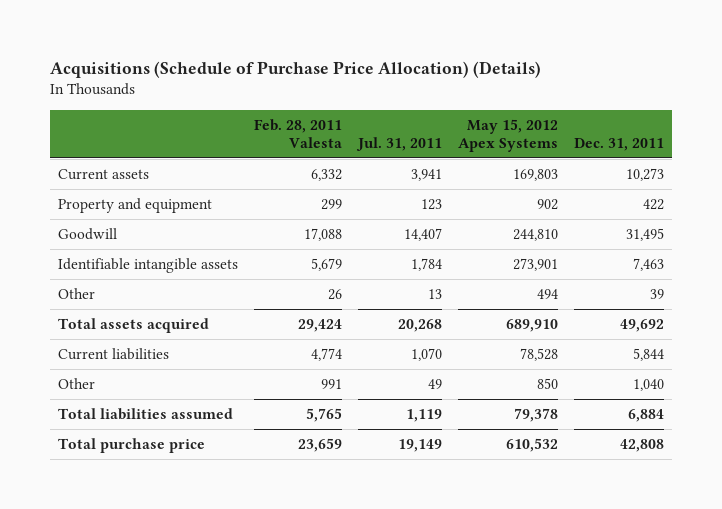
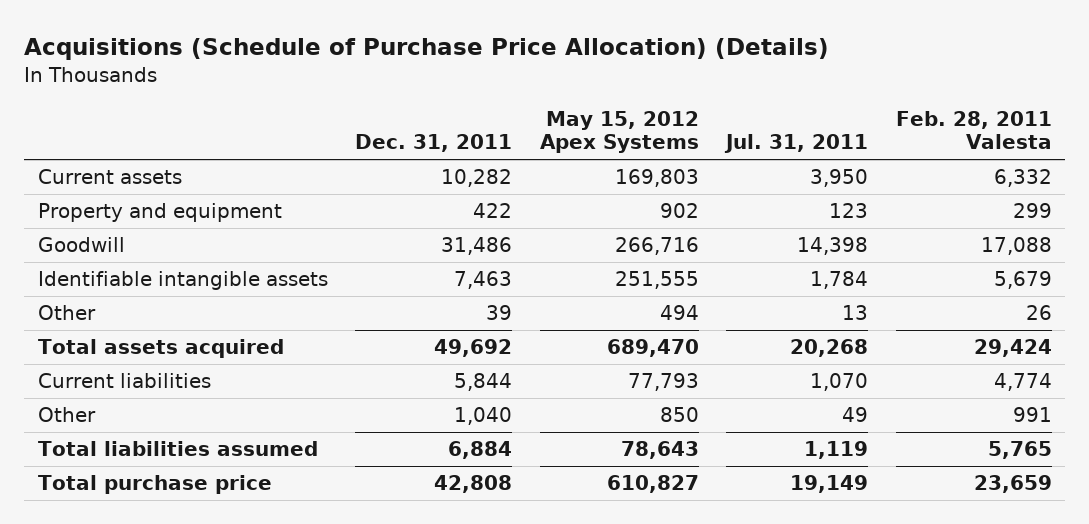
- | Feb. 28, 2011 Valesta | Jul. 31, 2011 | May 15, 2012 Apex Systems | Dec. 31, 2011
+ | Dec. 31, 2011 | May 15, 2012 Apex Systems | Jul. 31, 2011 | Feb. 28, 2011 Valesta
- Current assets | 6,332 | 3,941 | 169,803 | 10,273
+ Current assets | 10,282 | 169,803 | 3,950 | 6,332
- Goodwill | 17,088 | 14,407 | 244,810 | 31,495
- Identifiable intangible assets | 5,679 | 1,784 | 273,901 | 7,463
+ Goodwill | 31,486 | 266,716 | 14,398 | 17,088
+ Identifiable intangible assets | 7,463 | 251,555 | 1,784 | 5,679
- Total assets acquired | 29,424 | 20,268 | 689,910 | 49,692
- Current liabilities | 4,774 | 1,070 | 78,528 | 5,844
+ Total assets acquired | 49,692 | 689,470 | 20,268 | 29,424
+ Current liabilities | 5,844 | 77,793 | 1,070 | 4,774
- Total liabilities assumed | 5,765 | 1,119 | 79,378 | 6,884
- Total purchase price | 23,659 | 19,149 | 610,532 | 42,808
+ Total liabilities assumed | 6,884 | 78,643 | 1,119 | 5,765
+ Total purchase price | 42,808 | 610,827 | 19,149 | 23,659

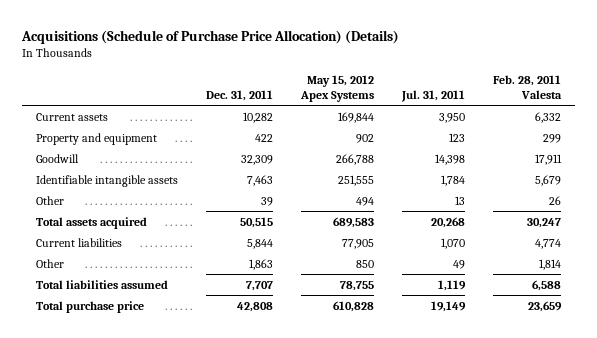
- Current assets | 10,282 | 169,803 | 3,950 | 6,332
+ Current assets | 10,282 | 169,844 | 3,950 | 6,332
- Goodwill | 31,486 | 266,716 | 14,398 | 17,088
+ Goodwill | 32,309 | 266,788 | 14,398 | 17,911
- Total assets acquired | 49,692 | 689,470 | 20,268 | 29,424
- Current liabilities | 5,844 | 77,793 | 1,070 | 4,774
- Other | 1,040 | 850 | 49 | 991
- Total liabilities assumed | 6,884 | 78,643 | 1,119 | 5,765
- Total purchase price | 42,808 | 610,827 | 19,149 | 23,659
+ Total assets acquired | 50,515 | 689,583 | 20,268 | 30,247
+ Current liabilities | 5,844 | 77,905 | 1,070 | 4,774
+ Other | 1,863 | 850 | 49 | 1,814
+ Total liabilities assumed | 7,707 | 78,755 | 1,119 | 6,588
+ Total purchase price | 42,808 | 610,828 | 19,149 | 23,659

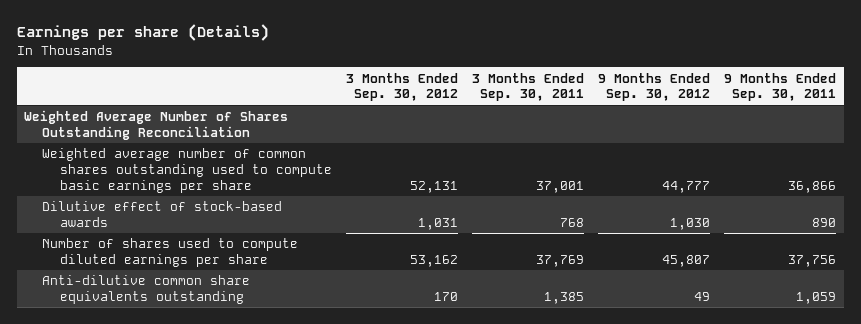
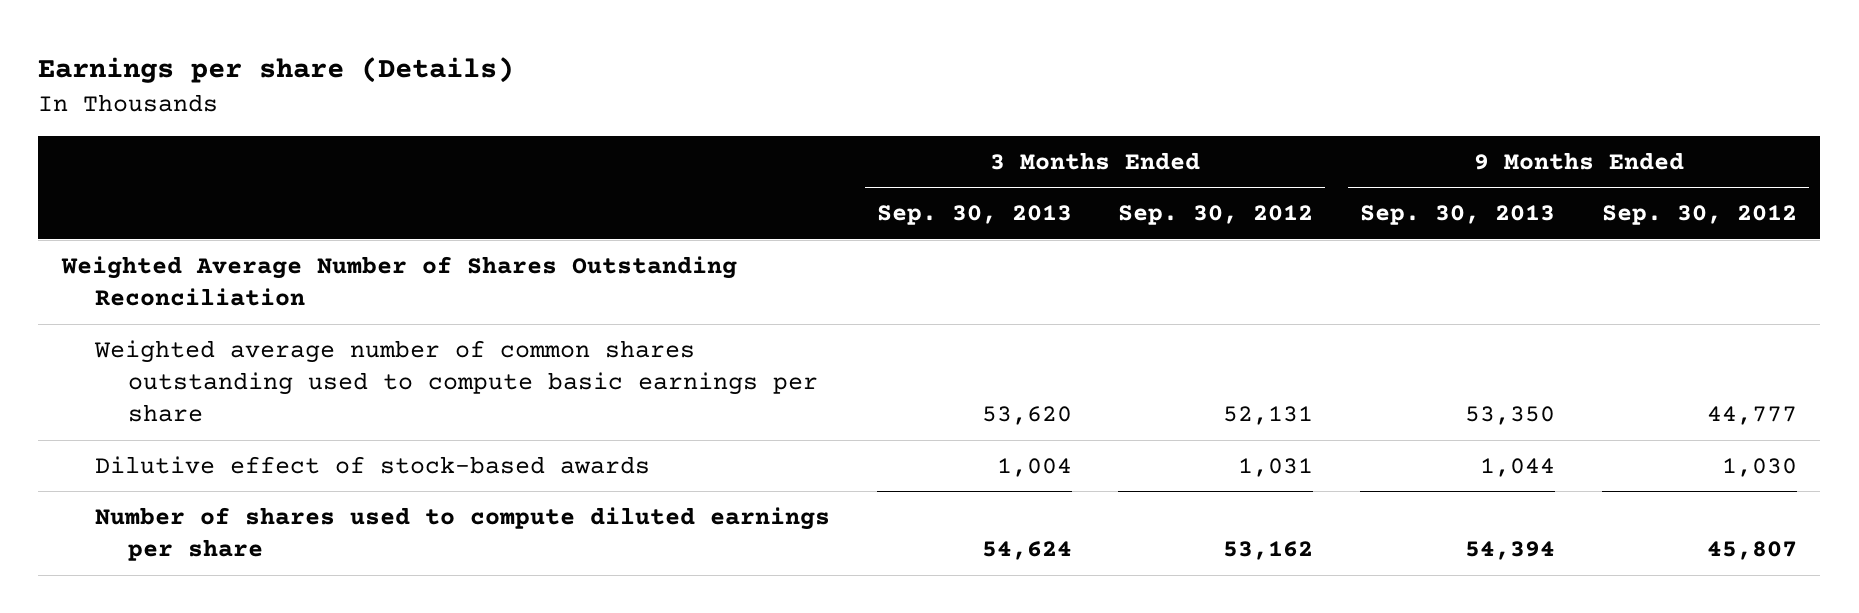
- | 3 Months Ended Sep. 30, 2012 | 3 Months Ended Sep. 30, 2011 | 9 Months Ended Sep. 30, 2012 | 9 Months Ended Sep. 30, 2011
+ | 3 Months Ended Sep. 30, 2013 | 3 Months Ended Sep. 30, 2012 | 9 Months Ended Sep. 30, 2013 | 9 Months Ended Sep. 30, 2012
- Anti-dilutive common share equivalents outstanding | 170 | 1,385 | 49 | 1,059

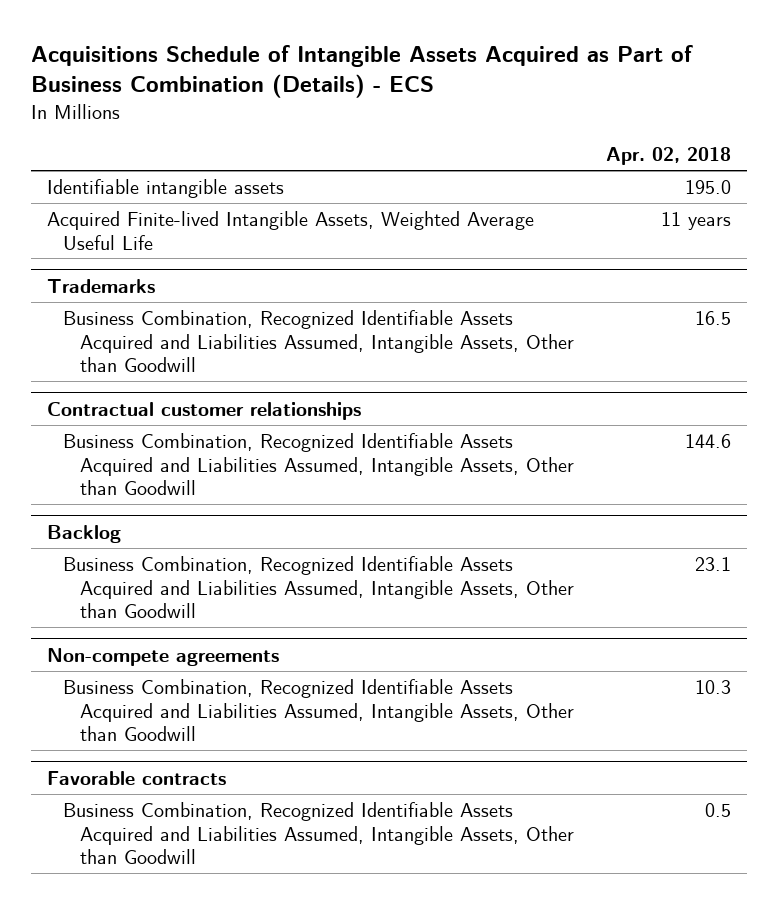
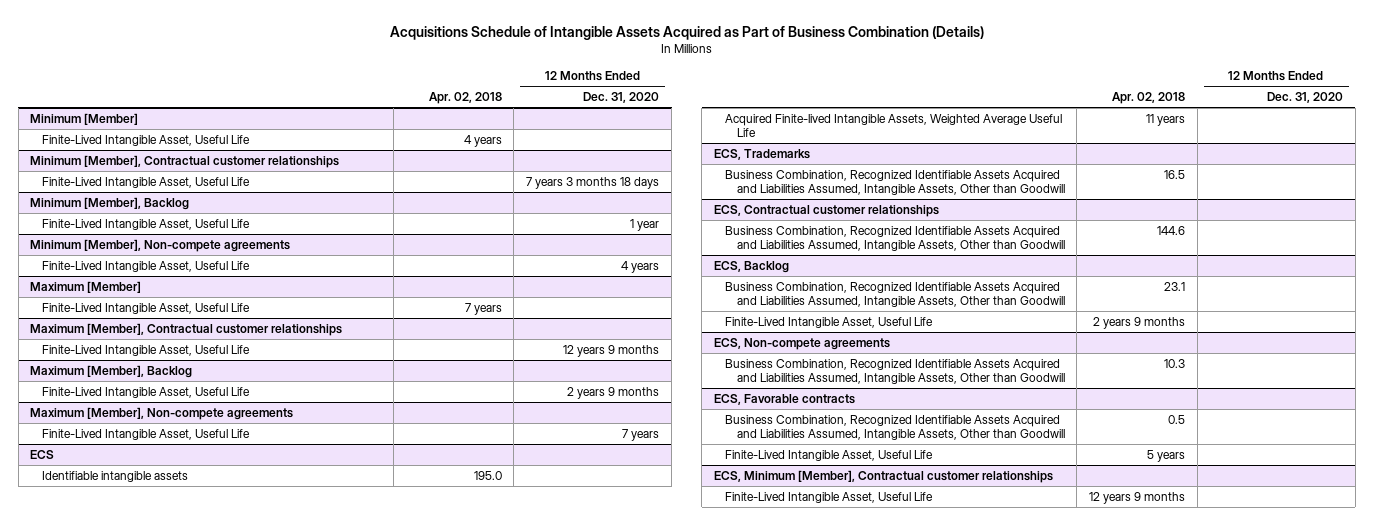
- Acquisitions Schedule of Intangible Assets Acquired as Part of Business Combination (Details) - ECS
+ Acquisitions Schedule of Intangible Assets Acquired as Part of Business Combination (Details)
- | Apr. 02, 2018
+ | Apr. 02, 2018 | 12 Months Ended Dec. 31, 2020
+ Minimum [Member]
+ Finite-Lived Intangible Asset, Useful Life | 4 years |
+ Minimum [Member], Contractual customer relationships
+ Finite-Lived Intangible Asset, Useful Life | | 7 years 3 months 18 days
+ Minimum [Member], Backlog
+ Finite-Lived Intangible Asset, Useful Life | | 1 year
+ Minimum [Member], Non-compete agreements
+ Finite-Lived Intangible Asset, Useful Life | | 4 years
+ Maximum [Member]
+ Finite-Lived Intangible Asset, Useful Life | 7 years |
+ Maximum [Member], Contractual customer relationships
+ Finite-Lived Intangible Asset, Useful Life | | 12 years 9 months
+ Maximum [Member], Backlog
+ Finite-Lived Intangible Asset, Useful Life | | 2 years 9 months
+ Maximum [Member], Non-compete agreements
+ Finite-Lived Intangible Asset, Useful Life | | 7 years
+ ECS
- Trademarks
+ ECS, Trademarks
- Contractual customer relationships
+ ECS, Contractual customer relationships
- Backlog
+ ECS, Backlog
- Non-compete agreements
+ Finite-Lived Intangible Asset, Useful Life | 2 years 9 months |
+ ECS, Non-compete agreements
- Favorable contracts
+ ECS, Favorable contracts
+ Finite-Lived Intangible Asset, Useful Life | 5 years |
+ ECS, Minimum [Member], Contractual customer relationships
+ Finite-Lived Intangible Asset, Useful Life | 12 years 9 months |

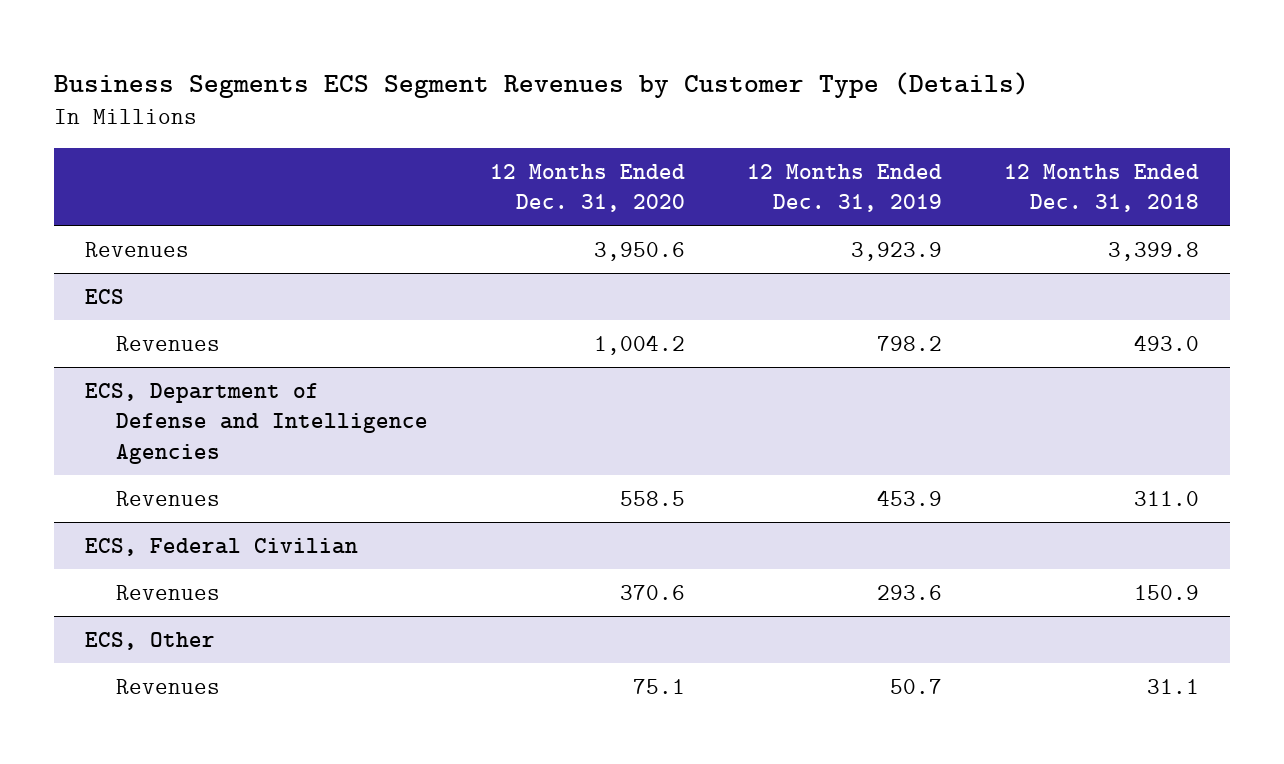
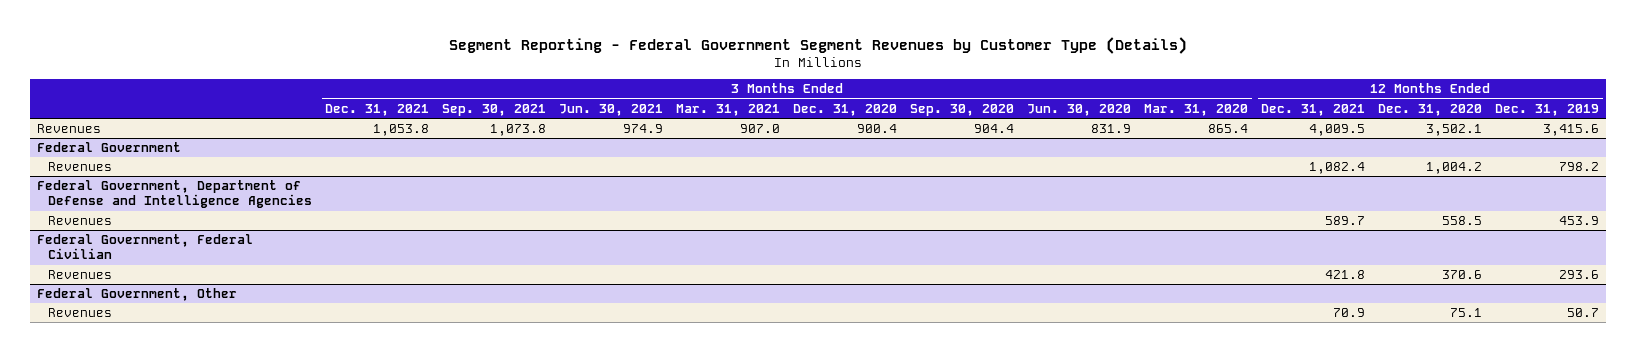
- Business Segments ECS Segment Revenues by Customer Type (Details)
+ Segment Reporting - Federal Government Segment Revenues by Customer Type (Details)
- | 12 Months Ended Dec. 31, 2020 | 12 Months Ended Dec. 31, 2019 | 12 Months Ended Dec. 31, 2018
+ | 3 Months Ended Dec. 31, 2021 | 3 Months Ended Sep. 30, 2021 | 3 Months Ended Jun. 30, 2021 | 3 Months Ended Mar. 31, 2021 | 3 Months Ended Dec. 31, 2020 | 3 Months Ended Sep. 30, 2020 | 3 Months Ended Jun. 30, 2020 | 3 Months Ended Mar. 31, 2020 | 12 Months Ended Dec. 31, 2021 | 12 Months Ended Dec. 31, 2020 | 12 Months Ended Dec. 31, 2019
- Revenues | 3,950.6 | 3,923.9 | 3,399.8
- ECS
+ Revenues | 1,053.8 | 1,073.8 | 974.9 | 907.0 | 900.4 | 904.4 | 831.9 | 865.4 | 4,009.5 | 3,502.1 | 3,415.6
+ Federal Government
- ECS, Department of Defense and Intelligence Agencies
+ Federal Government, Department of Defense and Intelligence Agencies
- ECS, Federal Civilian
+ Federal Government, Federal Civilian
- ECS, Other
+ Federal Government, Other

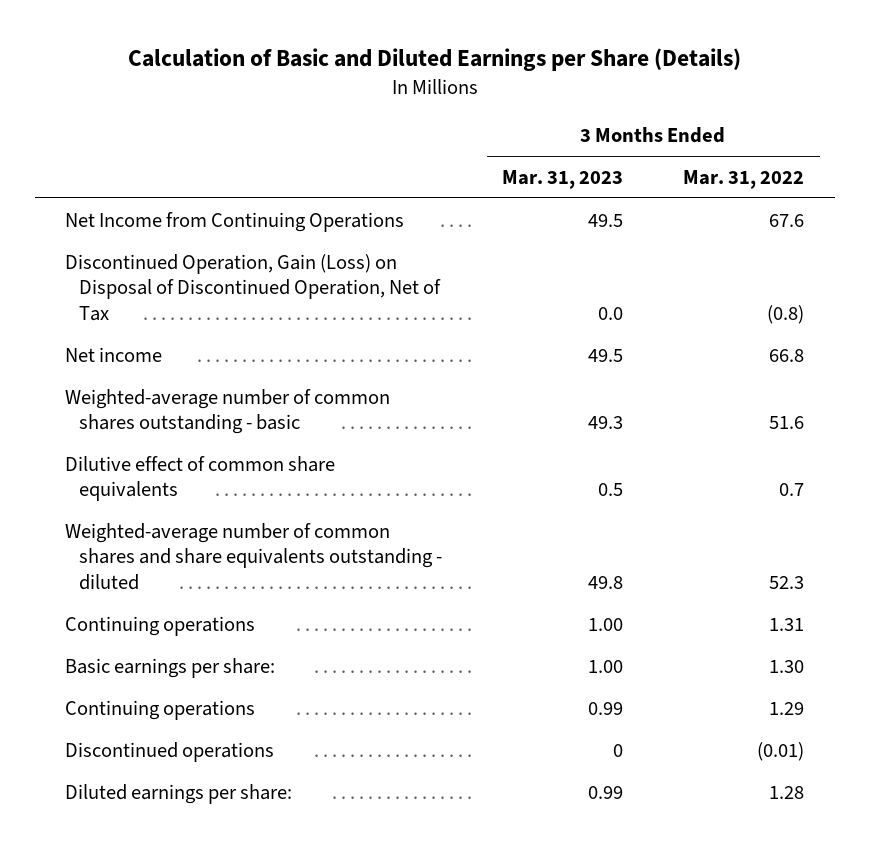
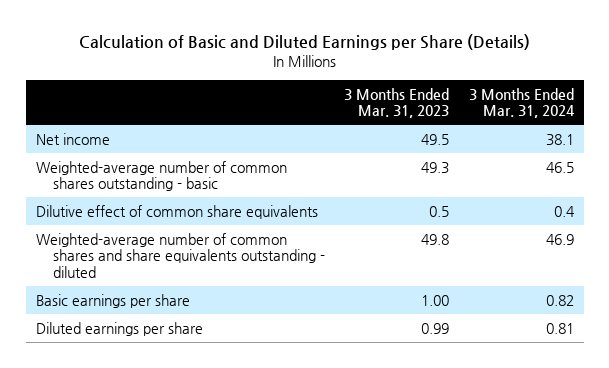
- | 3 Months Ended Mar. 31, 2023 | 3 Months Ended Mar. 31, 2022
+ | 3 Months Ended Mar. 31, 2023 | 3 Months Ended Mar. 31, 2024
- Net Income from Continuing Operations | 49.5 | 67.6
- Discontinued Operation, Gain (Loss) on Disposal of Discontinued Operation, Net of Tax | 0.0 | (0.8)
- Continuing operations | 1.00 | 1.31
- Basic earnings per share: | 1.00 | 1.30
- Continuing operations | 0.99 | 1.29
- Discontinued operations | 0 | (0.01)
- Diluted earnings per share: | 0.99 | 1.28
+ Basic earnings per share | 1.00 | 0.82
+ Diluted earnings per share | 0.99 | 0.81

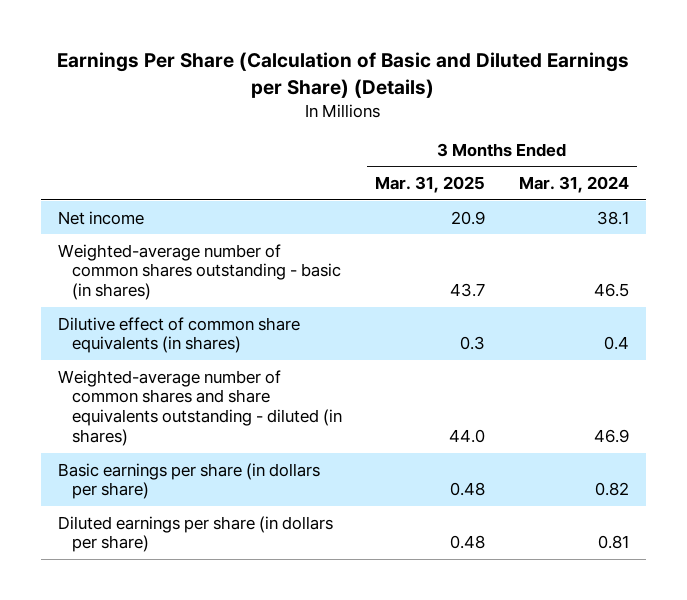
- Calculation of Basic and Diluted Earnings per Share (Details)
+ Earnings Per Share (Calculation of Basic and Diluted Earnings per Share) (Details)
- | 3 Months Ended Mar. 31, 2023 | 3 Months Ended Mar. 31, 2024
+ | 3 Months Ended Mar. 31, 2025 | 3 Months Ended Mar. 31, 2024
- Weighted-average number of common shares outstanding - basic | 49.3 | 46.5
- Dilutive effect of common share equivalents | 0.5 | 0.4
- Weighted-average number of common shares and share equivalents outstanding - diluted | 49.8 | 46.9
- Basic earnings per share | 1.00 | 0.82
- Diluted earnings per share | 0.99 | 0.81
+ Weighted-average number of common shares outstanding - basic (in shares) | 43.7 | 46.5
+ Dilutive effect of common share equivalents (in shares) | 0.3 | 0.4
+ Weighted-average number of common shares and share equivalents outstanding - diluted (in shares) | 44.0 | 46.9
+ Basic earnings per share (in dollars per share) | 0.48 | 0.82
+ Diluted earnings per share (in dollars per share) | 0.48 | 0.81

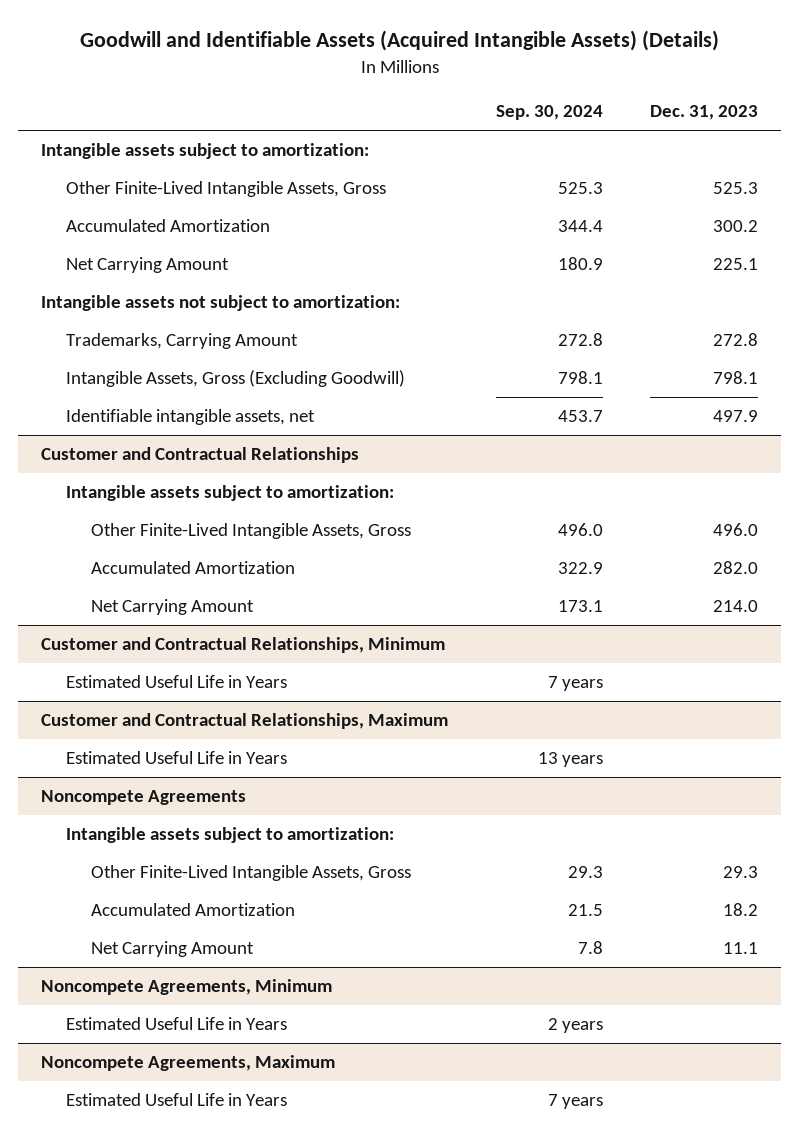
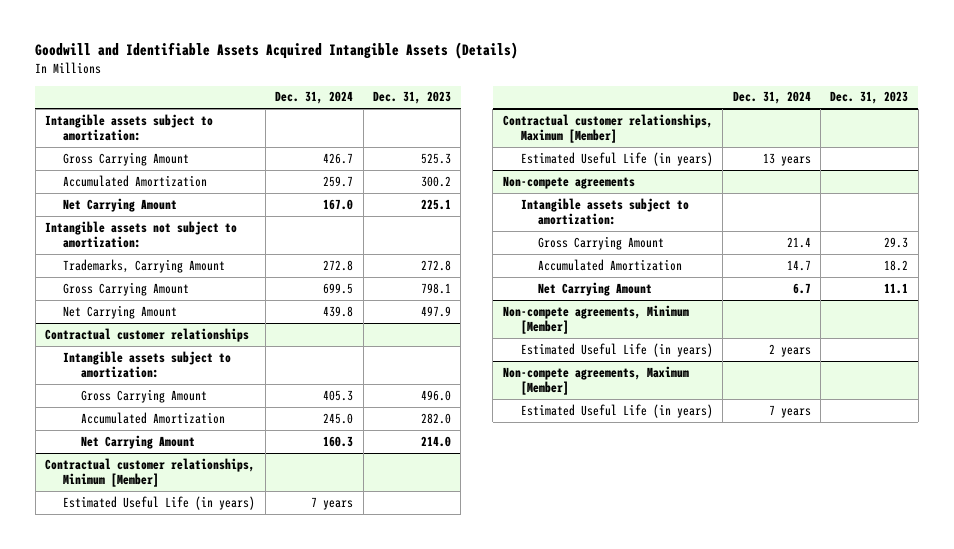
- Goodwill and Identifiable Assets (Acquired Intangible Assets) (Details)
+ Goodwill and Identifiable Assets Acquired Intangible Assets (Details)
- | Sep. 30, 2024 | Dec. 31, 2023
+ | Dec. 31, 2024 | Dec. 31, 2023
- Other Finite-Lived Intangible Assets, Gross | 525.3 | 525.3
+ Gross Carrying Amount | 426.7 | 525.3
- Intangible Assets, Gross (Excluding Goodwill) | 798.1 | 798.1
- Identifiable intangible assets, net | 453.7 | 497.9
- Customer and Contractual Relationships
+ Gross Carrying Amount | 699.5 | 798.1
+ Net Carrying Amount | 439.8 | 497.9
+ Contractual customer relationships
- Other Finite-Lived Intangible Assets, Gross | 496.0 | 496.0
+ Gross Carrying Amount | 405.3 | 496.0
- Customer and Contractual Relationships, Minimum
- Estimated Useful Life in Years | 7 years |
- Customer and Contractual Relationships, Maximum
- Estimated Useful Life in Years | 13 years |
- Noncompete Agreements
+ Contractual customer relationships, Minimum [Member]
+ Estimated Useful Life (in years) | 7 years |
+ Contractual customer relationships, Maximum [Member]
+ Estimated Useful Life (in years) | 13 years |
+ Non-compete agreements
- Other Finite-Lived Intangible Assets, Gross | 29.3 | 29.3
+ Gross Carrying Amount | 21.4 | 29.3
- Noncompete Agreements, Minimum
- Estimated Useful Life in Years | 2 years |
- Noncompete Agreements, Maximum
- Estimated Useful Life in Years | 7 years |
+ Non-compete agreements, Minimum [Member]
+ Estimated Useful Life (in years) | 2 years |
+ Non-compete agreements, Maximum [Member]
+ Estimated Useful Life (in years) | 7 years |

